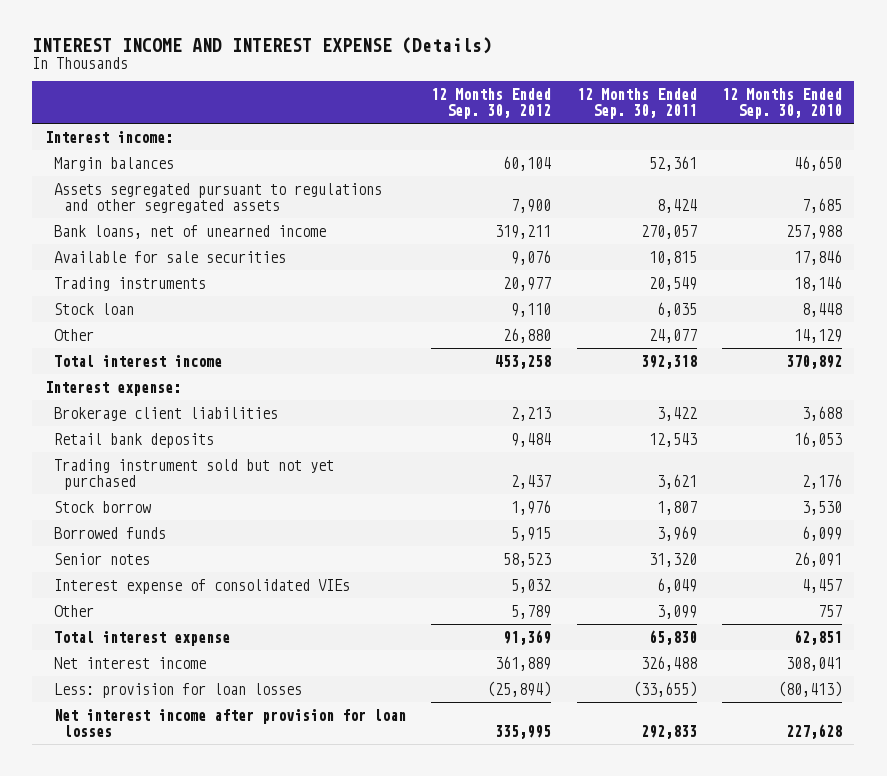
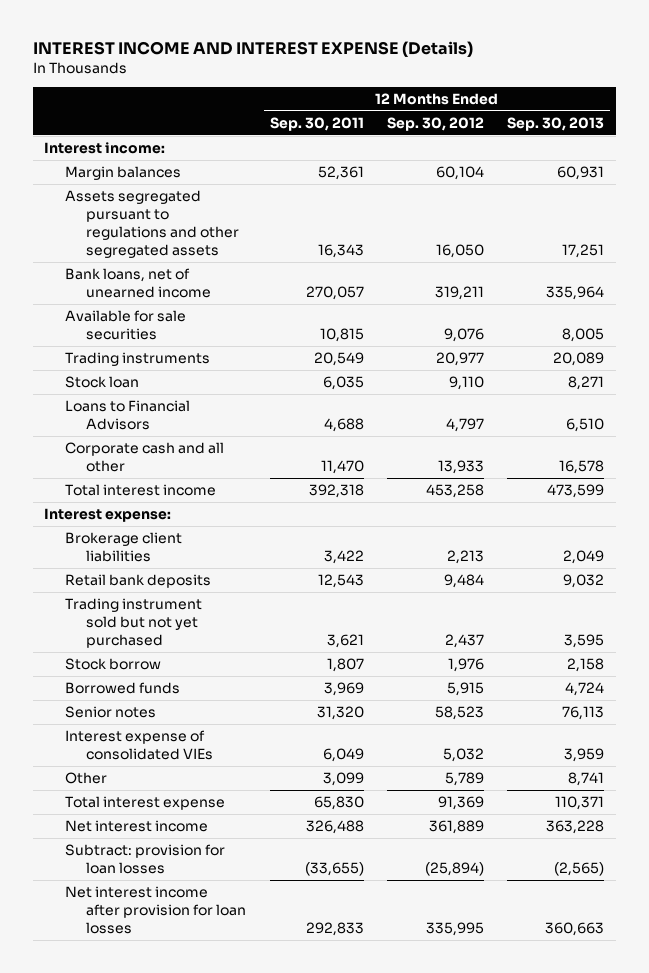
- | 12 Months Ended Sep. 30, 2012 | 12 Months Ended Sep. 30, 2011 | 12 Months Ended Sep. 30, 2010
+ | 12 Months Ended Sep. 30, 2011 | 12 Months Ended Sep. 30, 2012 | 12 Months Ended Sep. 30, 2013
- Assets segregated pursuant to regulations and other segregated assets | 7,900 | 8,424 | 7,685
+ Assets segregated pursuant to regulations and other segregated assets | 16,343 | 16,050 | 17,251
- Other | 26,880 | 24,077 | 14,129
+ Loans to Financial Advisors | 4,688 | 4,797 | 6,510
+ Corporate cash and all other | 11,470 | 13,933 | 16,578
- Less: provision for loan losses | (25,894) | (33,655) | (80,413)
+ Subtract: provision for loan losses | (33,655) | (25,894) | (2,565)

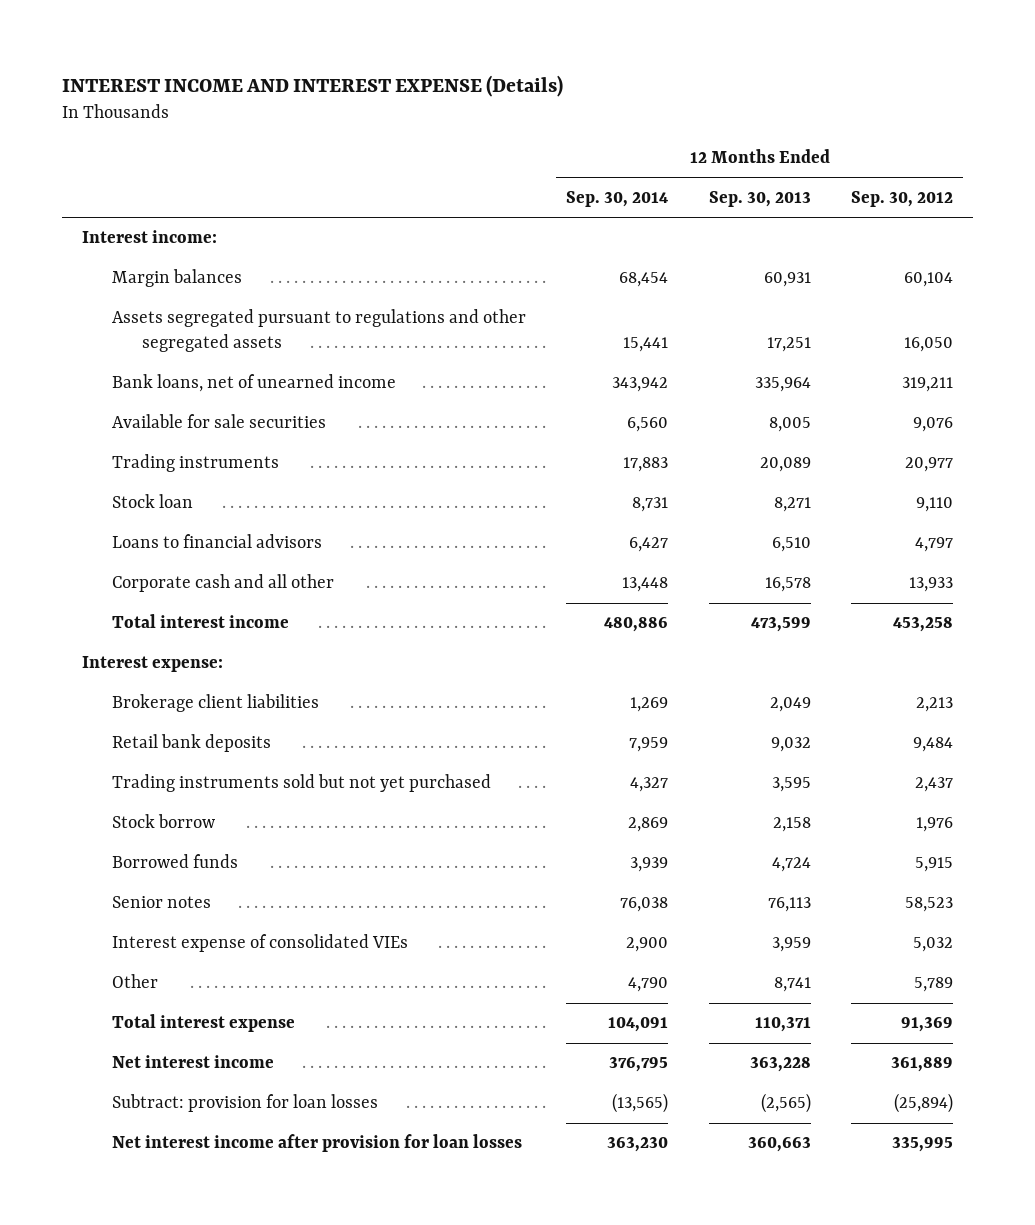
- | 12 Months Ended Sep. 30, 2011 | 12 Months Ended Sep. 30, 2012 | 12 Months Ended Sep. 30, 2013
+ | 12 Months Ended Sep. 30, 2014 | 12 Months Ended Sep. 30, 2013 | 12 Months Ended Sep. 30, 2012
- Loans to Financial Advisors | 4,688 | 4,797 | 6,510
+ Loans to financial advisors | 6,427 | 6,510 | 4,797
- Trading instrument sold but not yet purchased | 3,621 | 2,437 | 3,595
+ Trading instruments sold but not yet purchased | 4,327 | 3,595 | 2,437

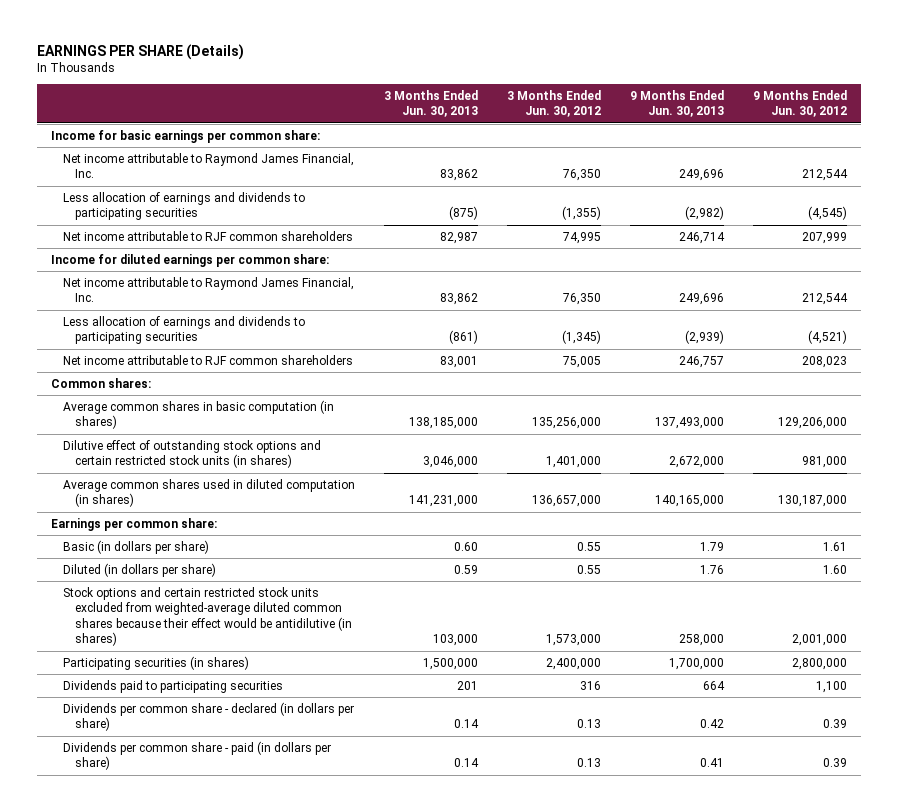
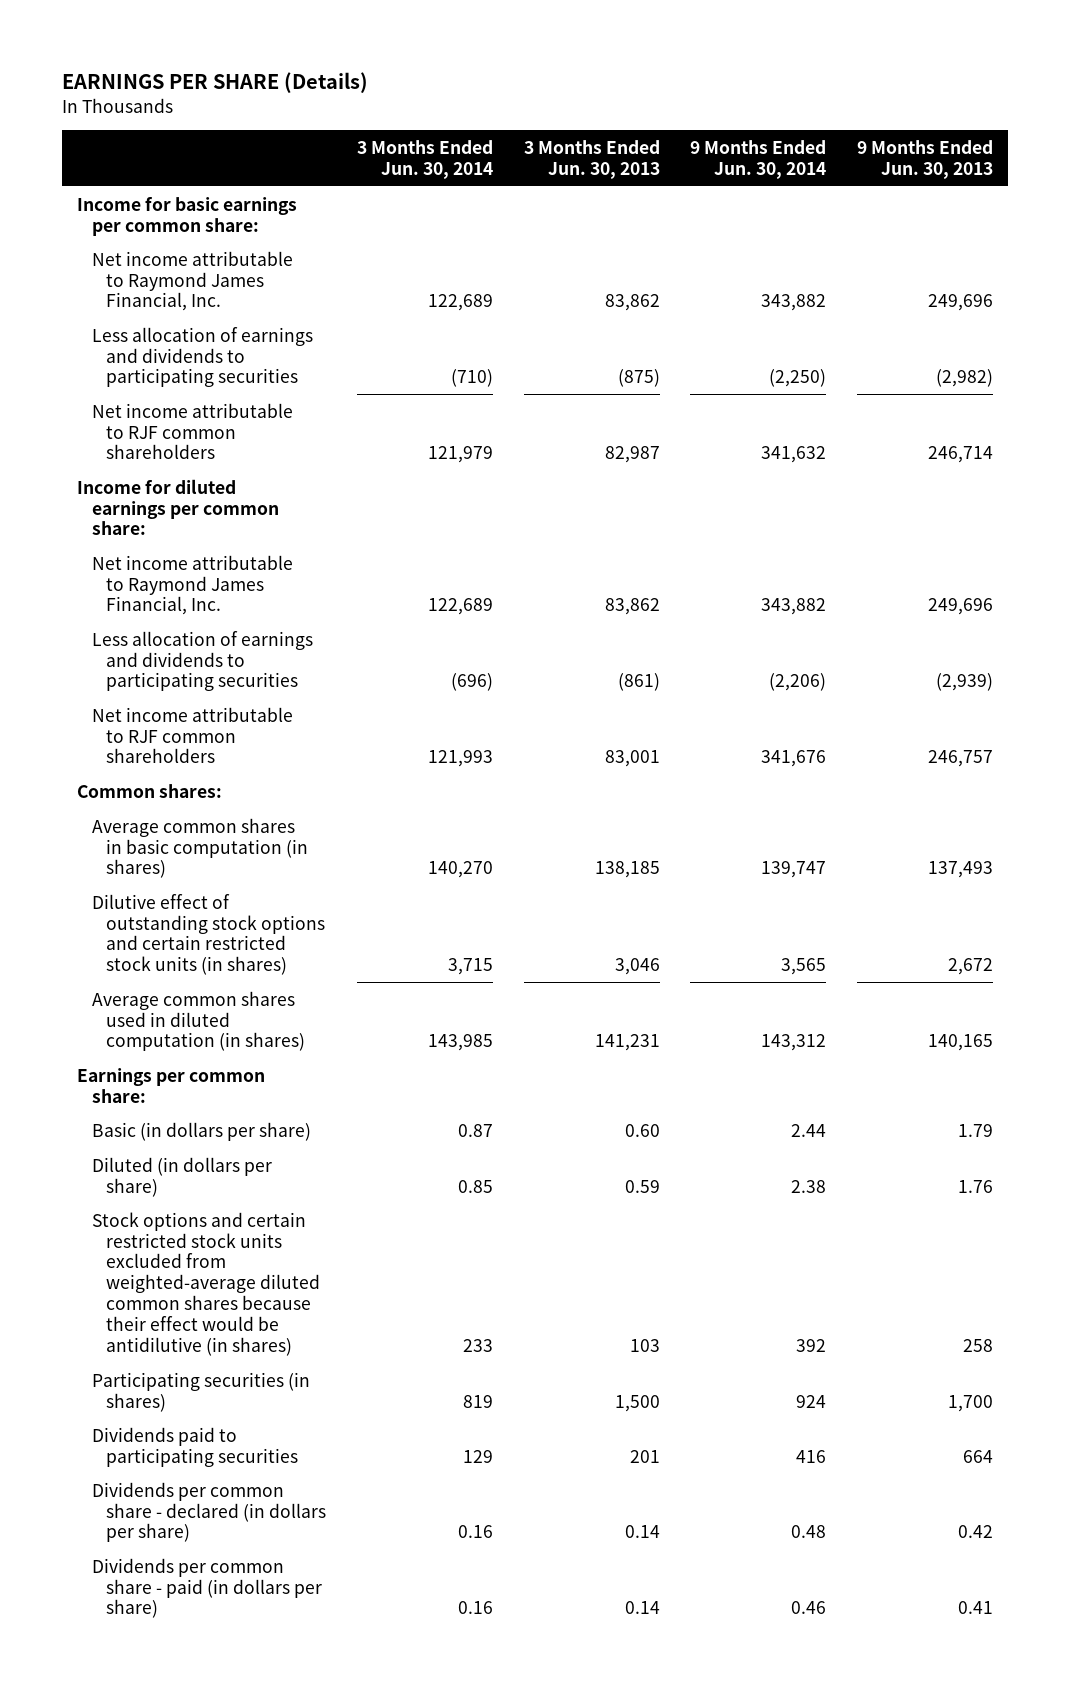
- | 3 Months Ended Jun. 30, 2013 | 3 Months Ended Jun. 30, 2012 | 9 Months Ended Jun. 30, 2013 | 9 Months Ended Jun. 30, 2012
+ | 3 Months Ended Jun. 30, 2014 | 3 Months Ended Jun. 30, 2013 | 9 Months Ended Jun. 30, 2014 | 9 Months Ended Jun. 30, 2013
- Average common shares in basic computation (in shares) | 138,185,000 | 135,256,000 | 137,493,000 | 129,206,000
- Dilutive effect of outstanding stock options and certain restricted stock units (in shares) | 3,046,000 | 1,401,000 | 2,672,000 | 981,000
- Average common shares used in diluted computation (in shares) | 141,231,000 | 136,657,000 | 140,165,000 | 130,187,000
+ Average common shares in basic computation (in shares) | 140,270 | 138,185 | 139,747 | 137,493
+ Dilutive effect of outstanding stock options and certain restricted stock units (in shares) | 3,715 | 3,046 | 3,565 | 2,672
+ Average common shares used in diluted computation (in shares) | 143,985 | 141,231 | 143,312 | 140,165
- Stock options and certain restricted stock units excluded from weighted-average diluted common shares because their effect would be antidilutive (in shares) | 103,000 | 1,573,000 | 258,000 | 2,001,000
- Participating securities (in shares) | 1,500,000 | 2,400,000 | 1,700,000 | 2,800,000
+ Stock options and certain restricted stock units excluded from weighted-average diluted common shares because their effect would be antidilutive (in shares) | 233 | 103 | 392 | 258
+ Participating securities (in shares) | 819 | 1,500 | 924 | 1,700

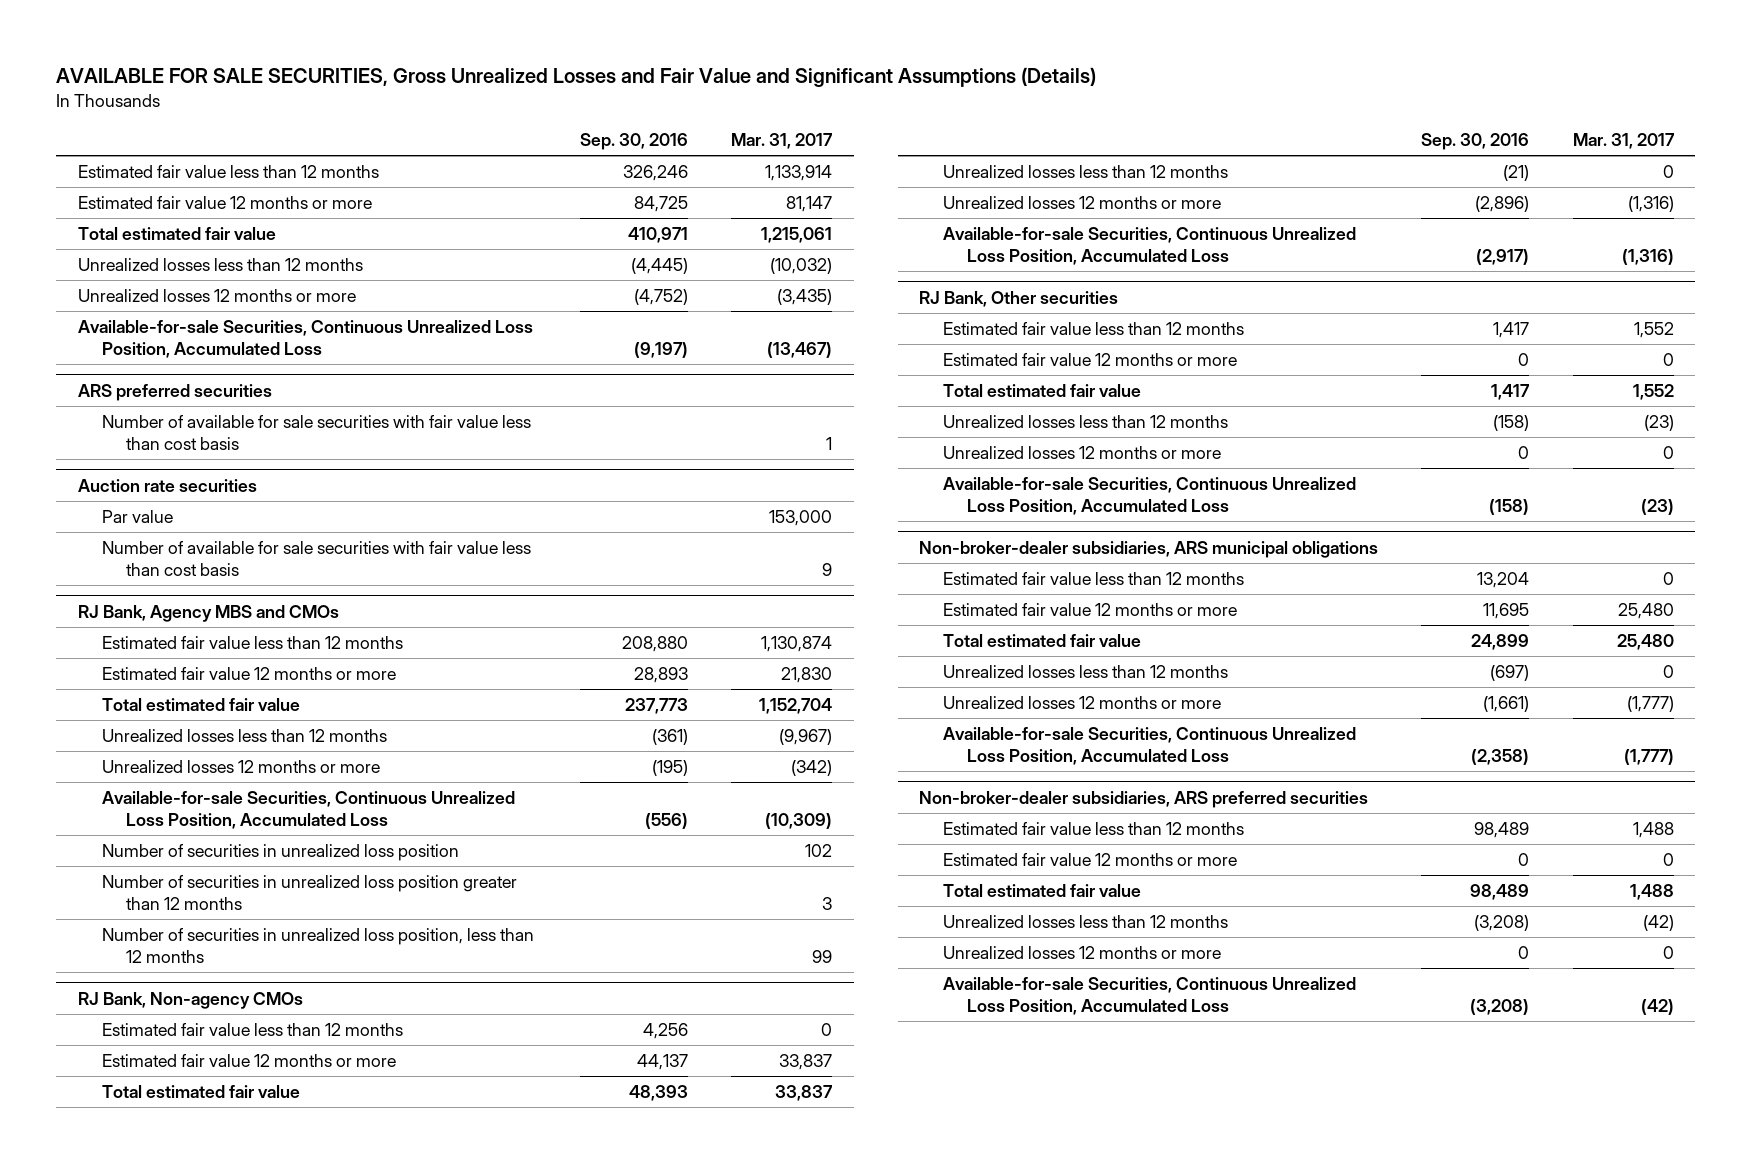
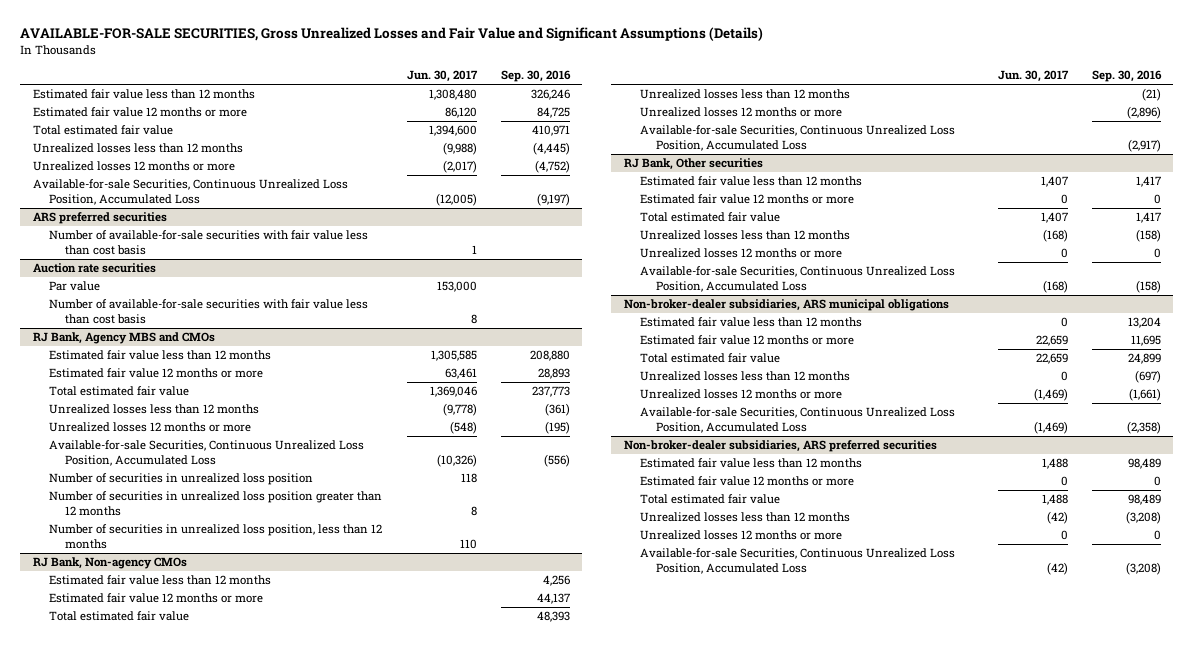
- AVAILABLE FOR SALE SECURITIES, Gross Unrealized Losses and Fair Value and Significant Assumptions (Details)
+ AVAILABLE-FOR-SALE SECURITIES, Gross Unrealized Losses and Fair Value and Significant Assumptions (Details)
- | Sep. 30, 2016 | Mar. 31, 2017
+ | Jun. 30, 2017 | Sep. 30, 2016
@ ARS preferred securities
- Number of available for sale securities with fair value less than cost basis | | 1
+ Number of available-for-sale securities with fair value less than cost basis | 1 |
@ Auction rate securities
- Number of available for sale securities with fair value less than cost basis | | 9
+ Number of available-for-sale securities with fair value less than cost basis | 8 |

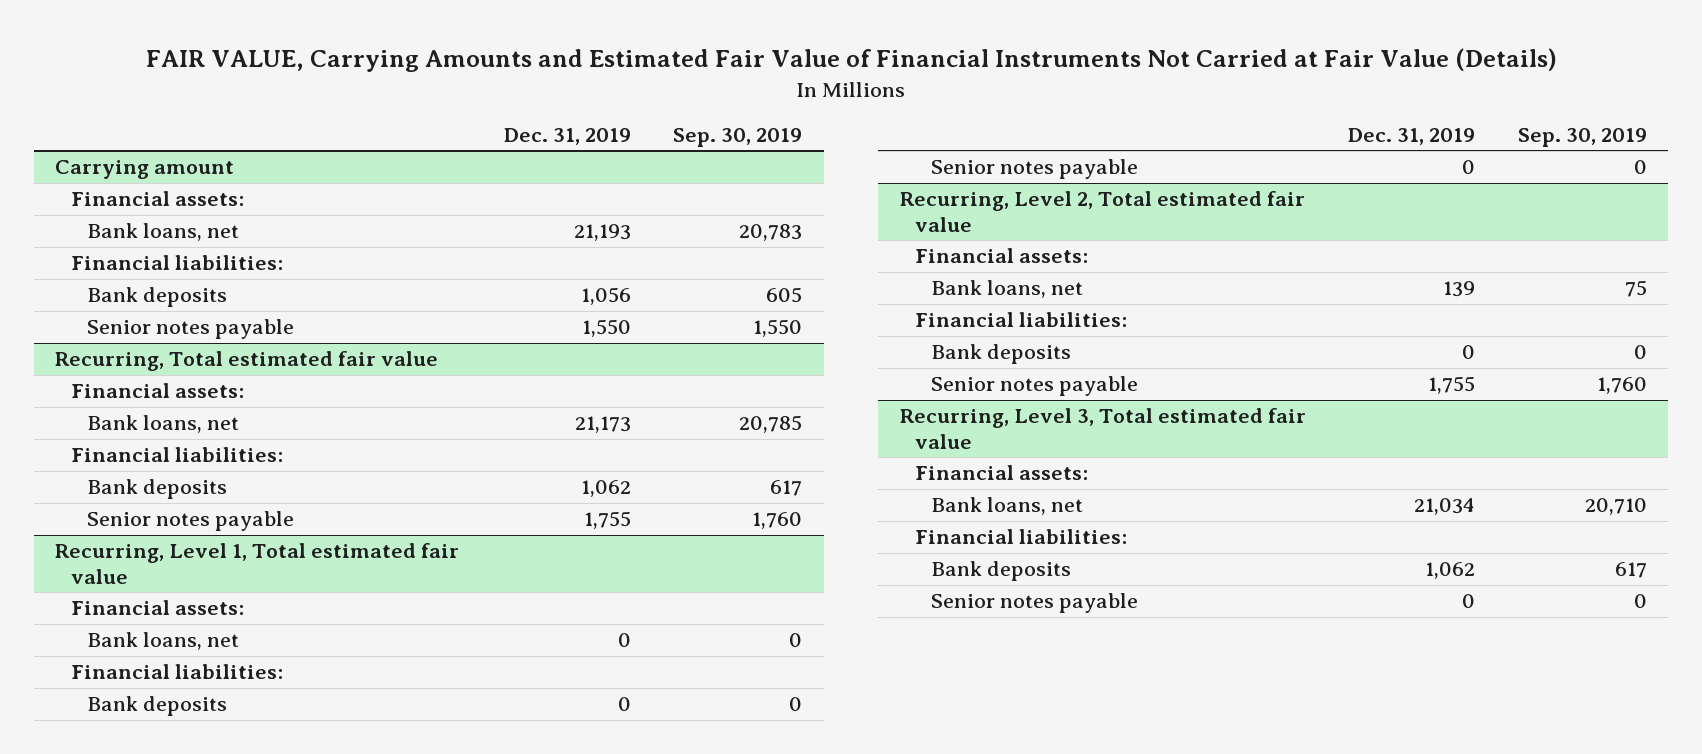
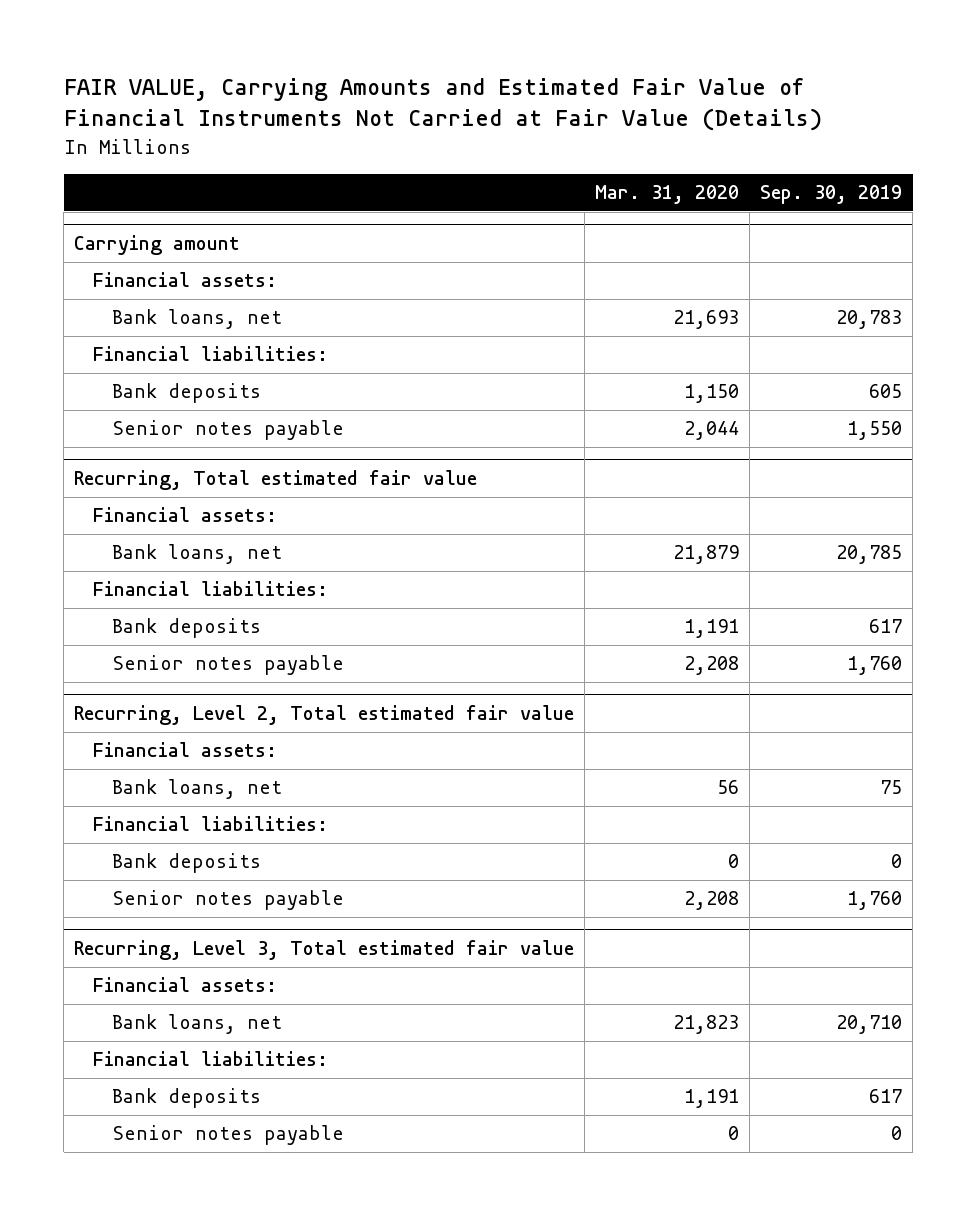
- | Dec. 31, 2019 | Sep. 30, 2019
+ | Mar. 31, 2020 | Sep. 30, 2019
- Recurring, Level 1, Total estimated fair value
- Financial assets:
- Bank loans, net | 0 | 0
- Financial liabilities:
- Bank deposits | 0 | 0
- Senior notes payable | 0 | 0

